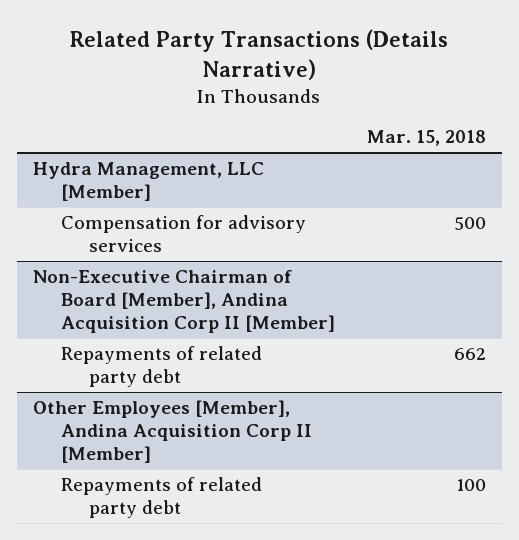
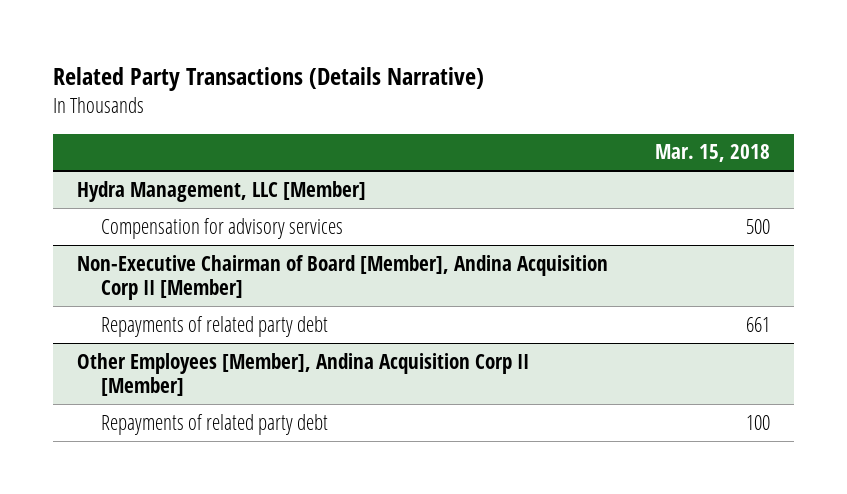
@ Non-Executive Chairman of Board [Member], Andina Acquisition Corp II [Member]
- Repayments of related party debt | 662
+ Repayments of related party debt | 661

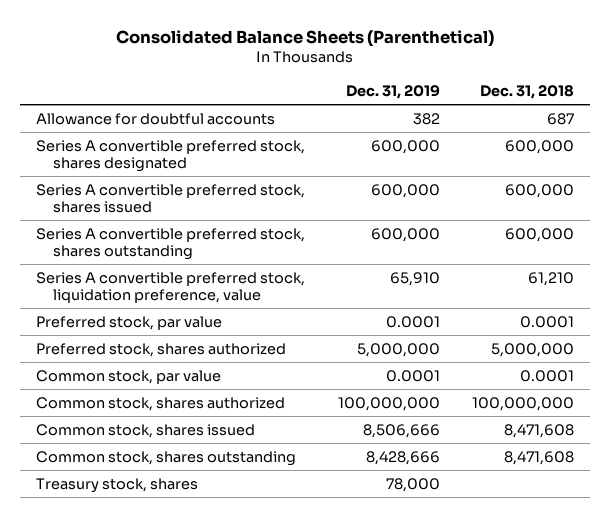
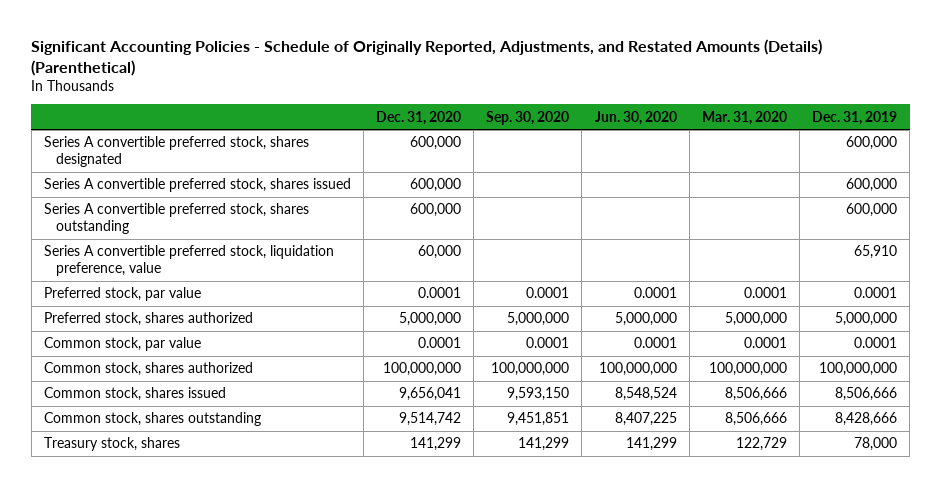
- Consolidated Balance Sheets (Parenthetical)
+ Significant Accounting Policies - Schedule of Originally Reported, Adjustments, and Restated Amounts (Details) (Parenthetical)
- | Dec. 31, 2019 | Dec. 31, 2018
+ | Dec. 31, 2020 | Sep. 30, 2020 | Jun. 30, 2020 | Mar. 31, 2020 | Dec. 31, 2019
- Allowance for doubtful accounts | 382 | 687

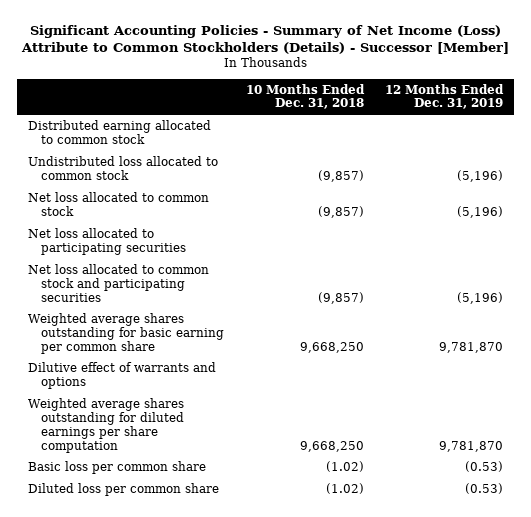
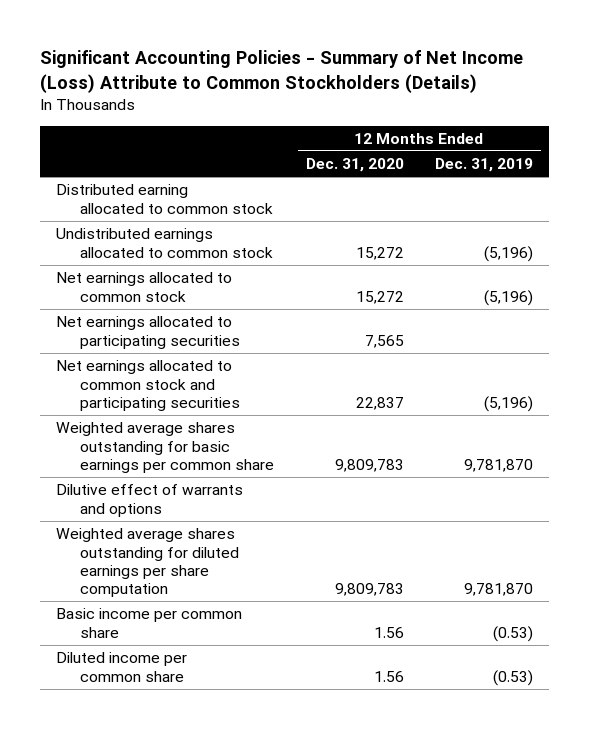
- Significant Accounting Policies - Summary of Net Income (Loss) Attribute to Common Stockholders (Details) - Successor [Member]
+ Significant Accounting Policies - Summary of Net Income (Loss) Attribute to Common Stockholders (Details)
- | 10 Months Ended Dec. 31, 2018 | 12 Months Ended Dec. 31, 2019
+ | 12 Months Ended Dec. 31, 2020 | 12 Months Ended Dec. 31, 2019
- Undistributed loss allocated to common stock | (9,857) | (5,196)
- Net loss allocated to common stock | (9,857) | (5,196)
- Net loss allocated to participating securities
- Net loss allocated to common stock and participating securities | (9,857) | (5,196)
- Weighted average shares outstanding for basic earning per common share | 9,668,250 | 9,781,870
+ Undistributed earnings allocated to common stock | 15,272 | (5,196)
+ Net earnings allocated to common stock | 15,272 | (5,196)
+ Net earnings allocated to participating securities | 7,565 |
+ Net earnings allocated to common stock and participating securities | 22,837 | (5,196)
+ Weighted average shares outstanding for basic earnings per common share | 9,809,783 | 9,781,870
- Basic loss per common share | (1.02) | (0.53)
- Diluted loss per common share | (1.02) | (0.53)
+ Basic income per common share | 1.56 | (0.53)
+ Diluted income per common share | 1.56 | (0.53)

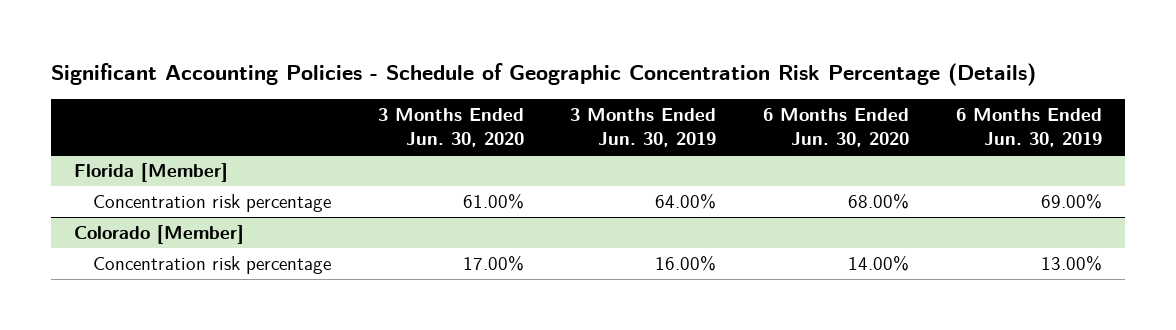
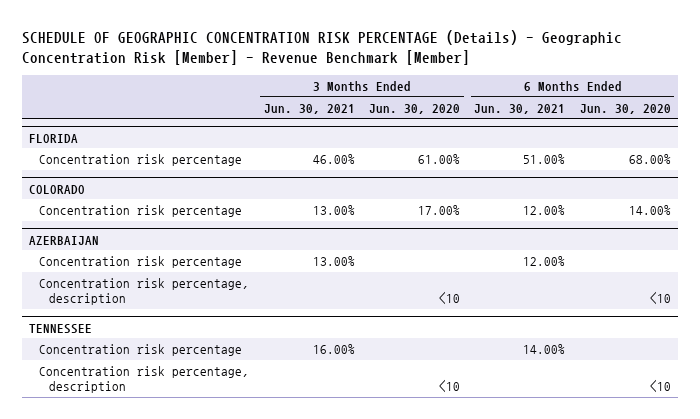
- Significant Accounting Policies - Schedule of Geographic Concentration Risk Percentage (Details)
+ SCHEDULE OF GEOGRAPHIC CONCENTRATION RISK PERCENTAGE (Details) - Geographic Concentration Risk [Member] - Revenue Benchmark [Member]
- | 3 Months Ended Jun. 30, 2020 | 3 Months Ended Jun. 30, 2019 | 6 Months Ended Jun. 30, 2020 | 6 Months Ended Jun. 30, 2019
+ | 3 Months Ended Jun. 30, 2021 | 3 Months Ended Jun. 30, 2020 | 6 Months Ended Jun. 30, 2021 | 6 Months Ended Jun. 30, 2020
- Florida [Member]
+ FLORIDA
- Colorado [Member]
+ COLORADO
+ AZERBAIJAN
+ Concentration risk percentage | 13.00% | | 12.00% |
+ Concentration risk percentage, description | | <10 | | <10
+ TENNESSEE
+ Concentration risk percentage | 16.00% | | 14.00% |
+ Concentration risk percentage, description | | <10 | | <10

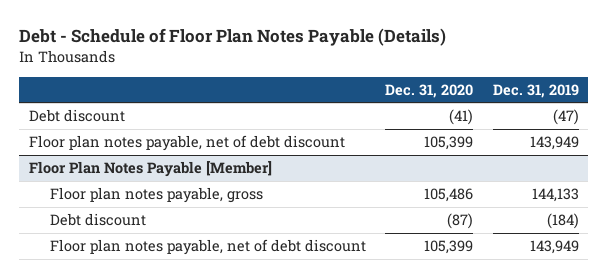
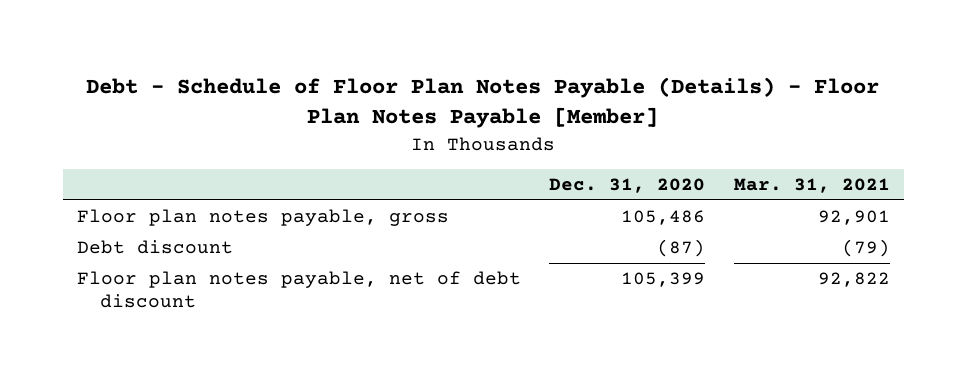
- Debt - Schedule of Floor Plan Notes Payable (Details)
+ Debt - Schedule of Floor Plan Notes Payable (Details) - Floor Plan Notes Payable [Member]
- | Dec. 31, 2020 | Dec. 31, 2019
+ | Dec. 31, 2020 | Mar. 31, 2021
- Debt discount | (41) | (47)
- Floor plan notes payable, net of debt discount | 105,399 | 143,949
- Floor Plan Notes Payable [Member]

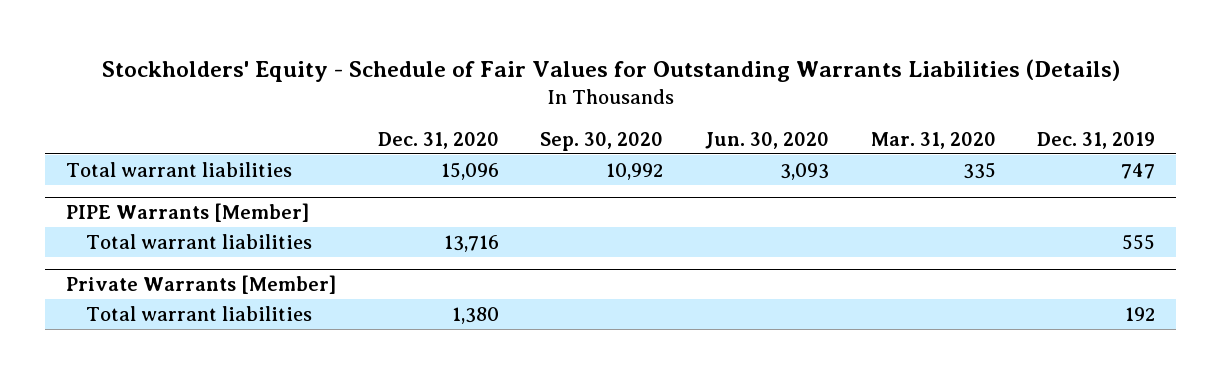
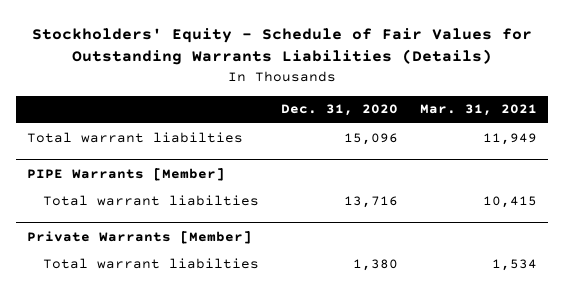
- | Dec. 31, 2020 | Sep. 30, 2020 | Jun. 30, 2020 | Mar. 31, 2020 | Dec. 31, 2019
+ | Dec. 31, 2020 | Mar. 31, 2021
- Total warrant liabilities | 15,096 | 10,992 | 3,093 | 335 | 747
+ Total warrant liabilties | 15,096 | 11,949
@ PIPE Warrants [Member]
- Total warrant liabilities | 13,716 | | | | 555
+ Total warrant liabilties | 13,716 | 10,415
@ Private Warrants [Member]
- Total warrant liabilities | 1,380 | | | | 192
+ Total warrant liabilties | 1,380 | 1,534

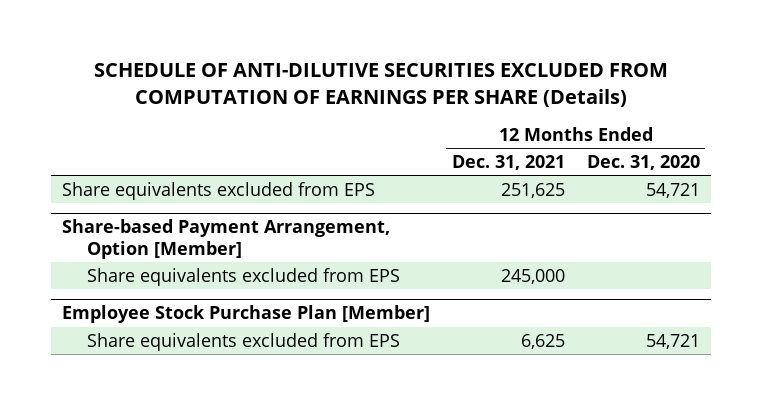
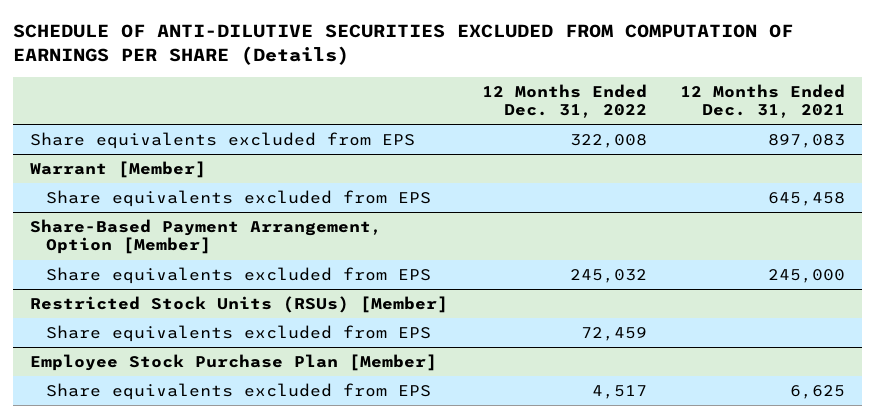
- | 12 Months Ended Dec. 31, 2021 | 12 Months Ended Dec. 31, 2020
+ | 12 Months Ended Dec. 31, 2022 | 12 Months Ended Dec. 31, 2021
- Share equivalents excluded from EPS | 251,625 | 54,721
- Share-based Payment Arrangement, Option [Member]
+ Share equivalents excluded from EPS | 322,008 | 897,083
+ Warrant [Member]
+ Share equivalents excluded from EPS | | 645,458
+ Share-Based Payment Arrangement, Option [Member]
+ Restricted Stock Units (RSUs) [Member]
+ Share equivalents excluded from EPS | 72,459 |

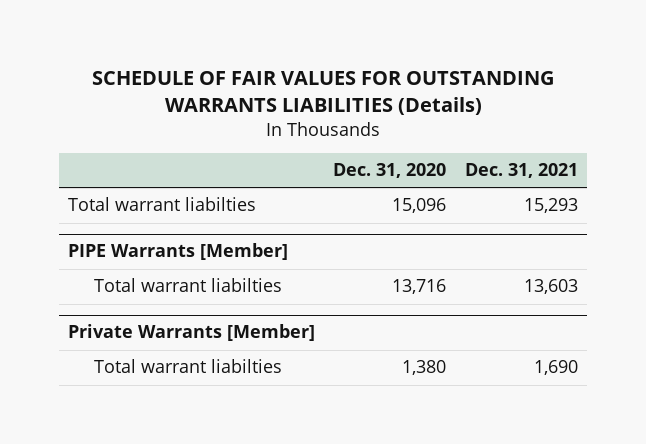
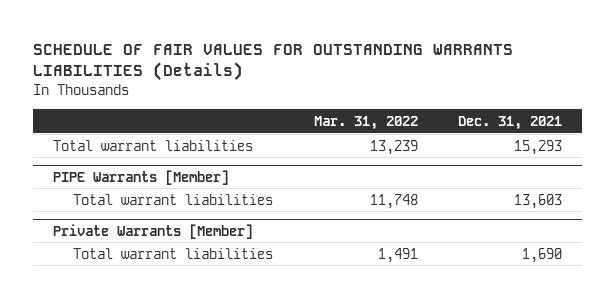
- | Dec. 31, 2020 | Dec. 31, 2021
+ | Mar. 31, 2022 | Dec. 31, 2021
- Total warrant liabilties | 15,096 | 15,293
+ Total warrant liabilities | 13,239 | 15,293
@ PIPE Warrants [Member]
- Total warrant liabilties | 13,716 | 13,603
+ Total warrant liabilities | 11,748 | 13,603
@ Private Warrants [Member]
- Total warrant liabilties | 1,380 | 1,690
+ Total warrant liabilities | 1,491 | 1,690

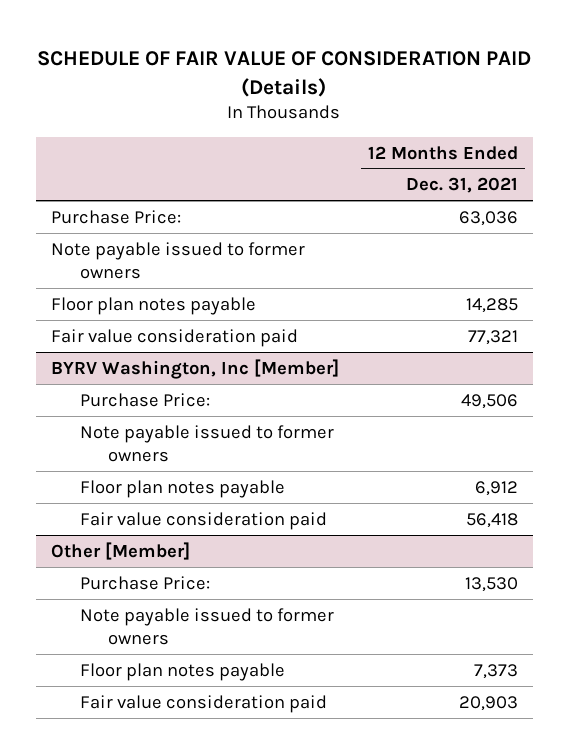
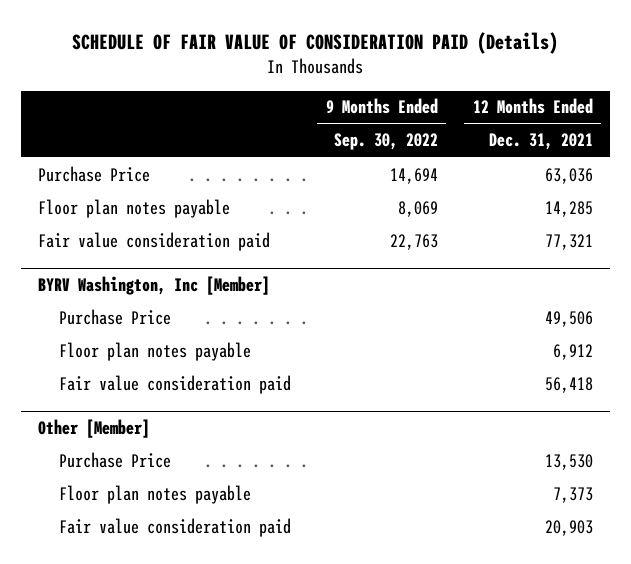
- | 12 Months Ended Dec. 31, 2021
+ | 9 Months Ended Sep. 30, 2022 | 12 Months Ended Dec. 31, 2021
- Purchase Price: | 63,036
- Note payable issued to former owners
+ Purchase Price | 14,694 | 63,036
@ BYRV Washington, Inc [Member]
- Purchase Price: | 49,506
- Note payable issued to former owners
+ Purchase Price | | 49,506
@ Other [Member]
- Purchase Price: | 13,530
- Note payable issued to former owners
+ Purchase Price | | 13,530

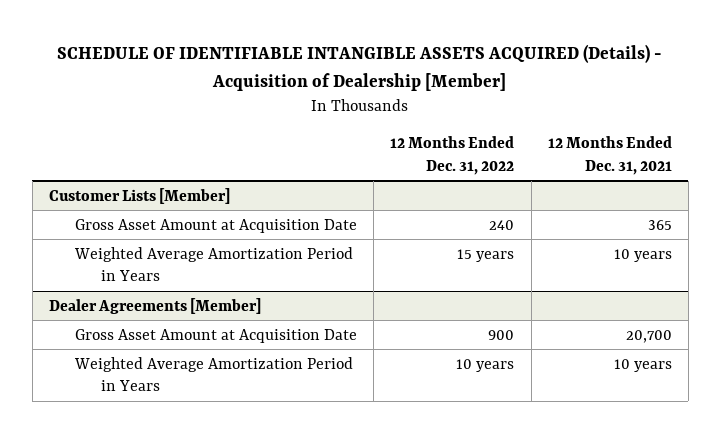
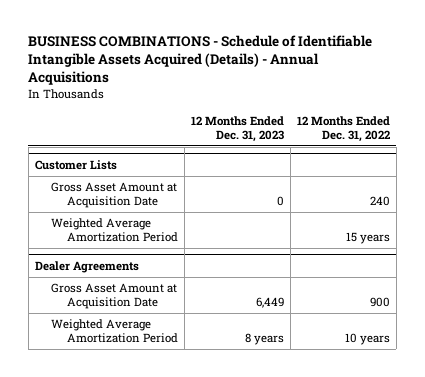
- SCHEDULE OF IDENTIFIABLE INTANGIBLE ASSETS ACQUIRED (Details) - Acquisition of Dealership [Member]
+ BUSINESS COMBINATIONS - Schedule of Identifiable Intangible Assets Acquired (Details) - Annual Acquisitions
- | 12 Months Ended Dec. 31, 2022 | 12 Months Ended Dec. 31, 2021
+ | 12 Months Ended Dec. 31, 2023 | 12 Months Ended Dec. 31, 2022
- Customer Lists [Member]
+ Customer Lists
- Weighted Average Amortization Period in Years | 15 years | 10 years
- Dealer Agreements [Member]
+ Weighted Average Amortization Period | | 15 years
+ Dealer Agreements
- Weighted Average Amortization Period in Years | 10 years | 10 years
+ Weighted Average Amortization Period | 8 years | 10 years

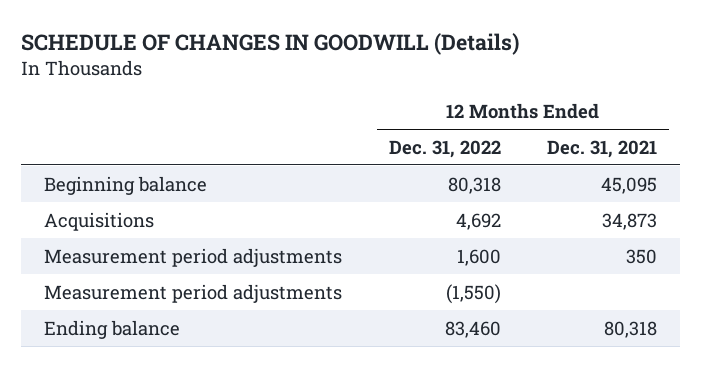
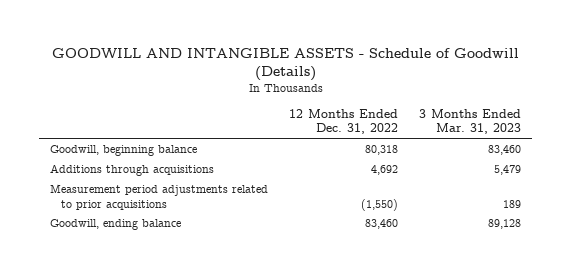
- SCHEDULE OF CHANGES IN GOODWILL (Details)
+ GOODWILL AND INTANGIBLE ASSETS - Schedule of Goodwill (Details)
- | 12 Months Ended Dec. 31, 2022 | 12 Months Ended Dec. 31, 2021
+ | 12 Months Ended Dec. 31, 2022 | 3 Months Ended Mar. 31, 2023
- Beginning balance | 80,318 | 45,095
- Acquisitions | 4,692 | 34,873
- Measurement period adjustments | 1,600 | 350
- Measurement period adjustments | (1,550) |
- Ending balance | 83,460 | 80,318
+ Goodwill, beginning balance | 80,318 | 83,460
+ Additions through acquisitions | 4,692 | 5,479
+ Measurement period adjustments related to prior acquisitions | (1,550) | 189
+ Goodwill, ending balance | 83,460 | 89,128

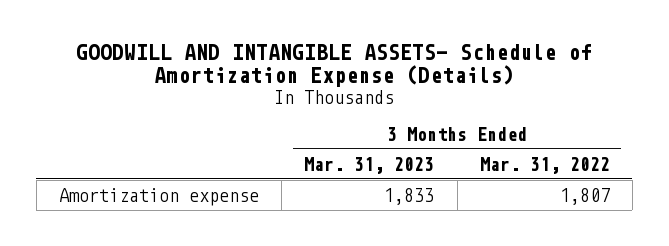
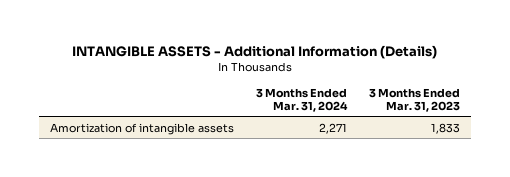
- GOODWILL AND INTANGIBLE ASSETS- Schedule of Amortization Expense (Details)
+ INTANGIBLE ASSETS - Additional Information (Details)
- | 3 Months Ended Mar. 31, 2023 | 3 Months Ended Mar. 31, 2022
+ | 3 Months Ended Mar. 31, 2024 | 3 Months Ended Mar. 31, 2023
- Amortization expense | 1,833 | 1,807
+ Amortization of intangible assets | 2,271 | 1,833

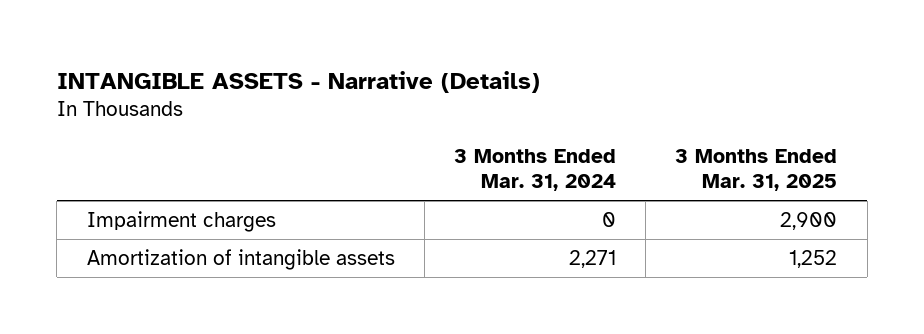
- INTANGIBLE ASSETS - Additional Information (Details)
+ INTANGIBLE ASSETS - Narrative (Details)
- | 3 Months Ended Mar. 31, 2024 | 3 Months Ended Mar. 31, 2023
+ | 3 Months Ended Mar. 31, 2024 | 3 Months Ended Mar. 31, 2025
+ Impairment charges | 0 | 2,900

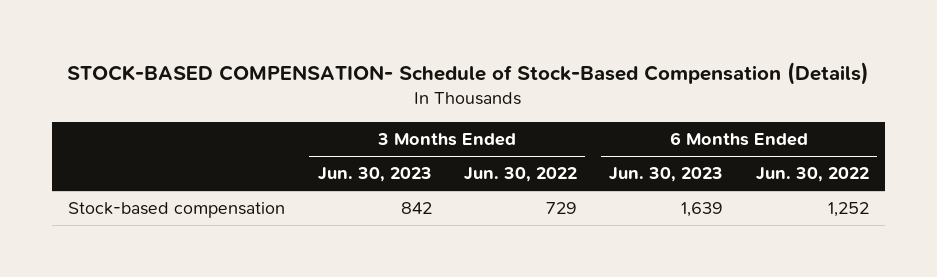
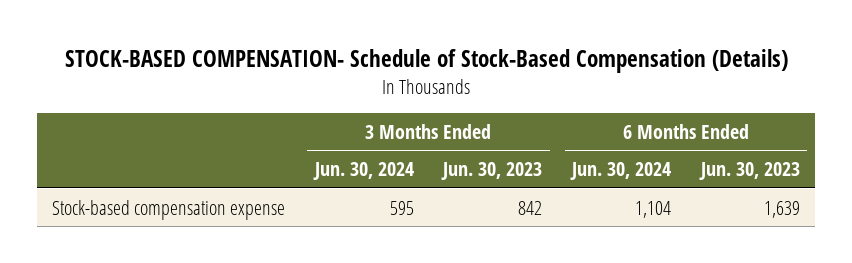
- | 3 Months Ended Jun. 30, 2023 | 3 Months Ended Jun. 30, 2022 | 6 Months Ended Jun. 30, 2023 | 6 Months Ended Jun. 30, 2022
+ | 3 Months Ended Jun. 30, 2024 | 3 Months Ended Jun. 30, 2023 | 6 Months Ended Jun. 30, 2024 | 6 Months Ended Jun. 30, 2023
- Stock-based compensation | 842 | 729 | 1,639 | 1,252
+ Stock-based compensation expense | 595 | 842 | 1,104 | 1,639

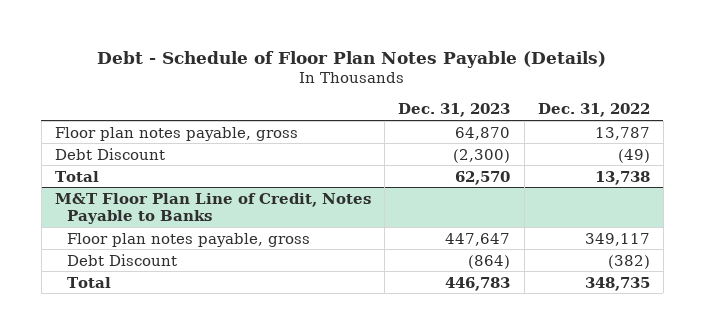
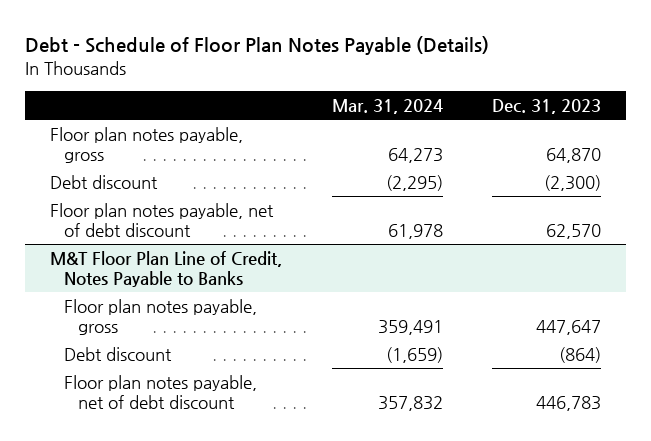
- | Dec. 31, 2023 | Dec. 31, 2022
+ | Mar. 31, 2024 | Dec. 31, 2023
- Debt Discount | (2,300) | (49)
- Total | 62,570 | 13,738
+ Debt discount | (2,295) | (2,300)
+ Floor plan notes payable, net of debt discount | 61,978 | 62,570
@ M&T Floor Plan Line of Credit, Notes Payable to Banks
- Debt Discount | (864) | (382)
- Total | 446,783 | 348,735
+ Debt discount | (1,659) | (864)
+ Floor plan notes payable, net of debt discount | 357,832 | 446,783

